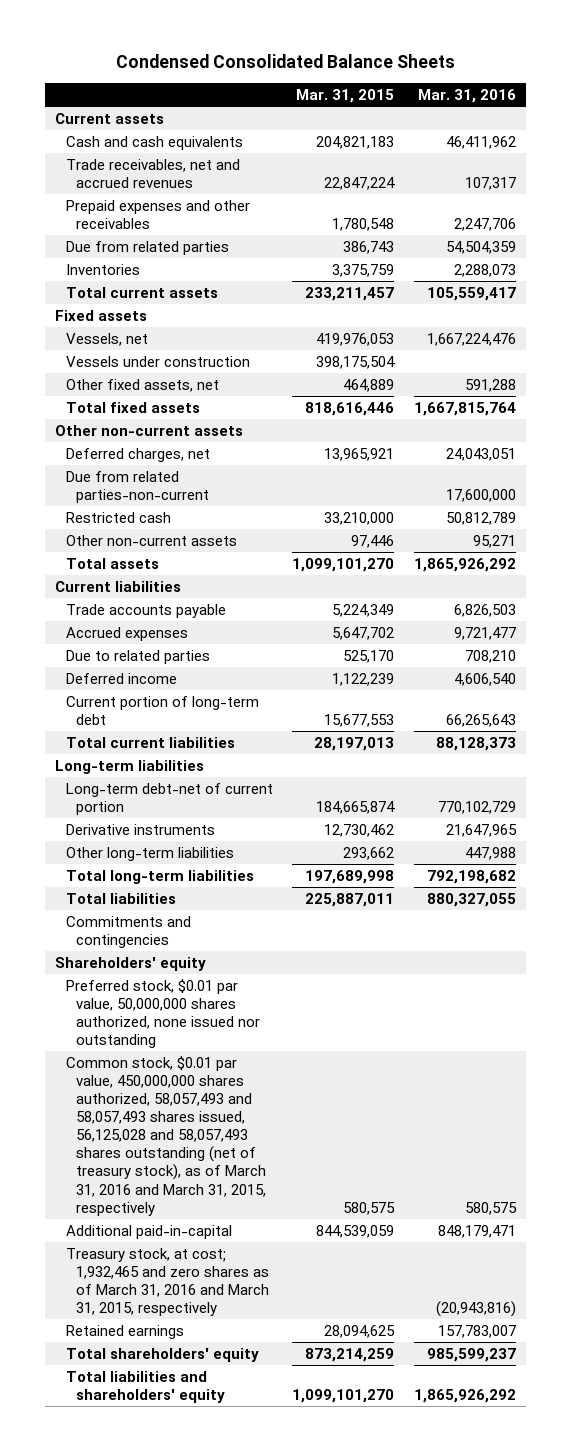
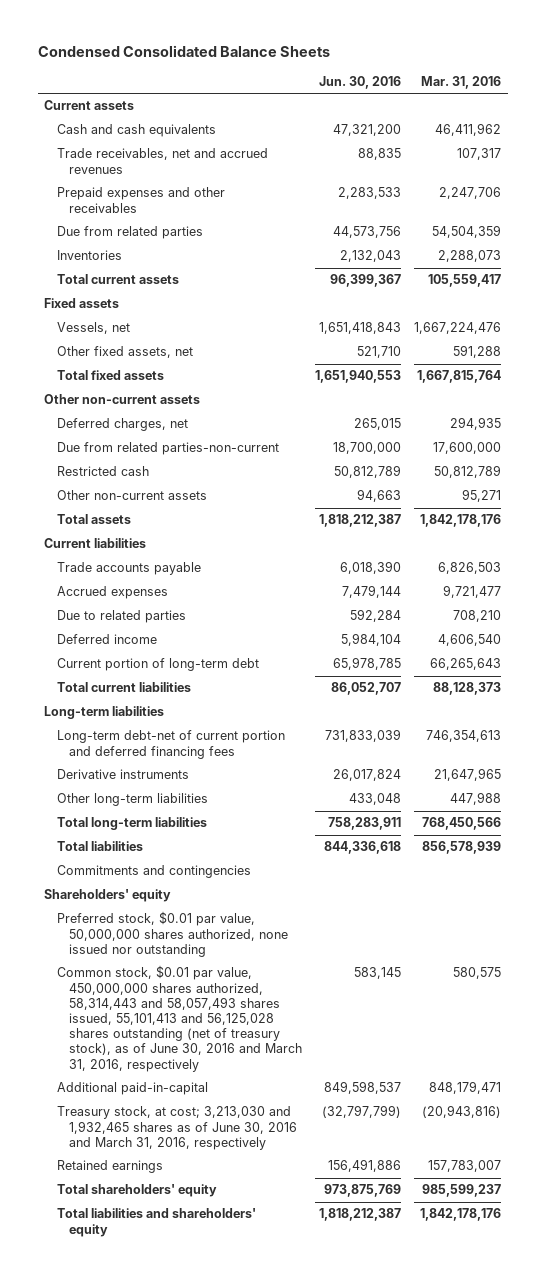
- | Mar. 31, 2015 | Mar. 31, 2016
+ | Jun. 30, 2016 | Mar. 31, 2016
- Vessels under construction | 398,175,504 |
- Deferred charges, net | 13,965,921 | 24,043,051
+ Deferred charges, net | 265,015 | 294,935
- Total assets | 1,099,101,270 | 1,865,926,292
+ Total assets | 1,818,212,387 | 1,842,178,176
- Long-term debt-net of current portion | 184,665,874 | 770,102,729
+ Long-term debt-net of current portion and deferred financing fees | 731,833,039 | 746,354,613
- Total long-term liabilities | 197,689,998 | 792,198,682
- Total liabilities | 225,887,011 | 880,327,055
+ Total long-term liabilities | 758,283,911 | 768,450,566
+ Total liabilities | 844,336,618 | 856,578,939
- Common stock, $0.01 par value, 450,000,000 shares authorized, 58,057,493 and 58,057,493 shares issued, 56,125,028 and 58,057,493 shares outstanding (net of treasury stock), as of March 31, 2016 and March 31, 2015, respectively | 580,575 | 580,575
+ Common stock, $0.01 par value, 450,000,000 shares authorized, 58,314,443 and 58,057,493 shares issued, 55,101,413 and 56,125,028 shares outstanding (net of treasury stock), as of June 30, 2016 and March 31, 2016, respectively | 583,145 | 580,575
- Treasury stock, at cost; 1,932,465 and zero shares as of March 31, 2016 and March 31, 2015, respectively | | (20,943,816)
+ Treasury stock, at cost; 3,213,030 and 1,932,465 shares as of June 30, 2016 and March 31, 2016, respectively | (32,797,799) | (20,943,816)
- Total liabilities and shareholders' equity | 1,099,101,270 | 1,865,926,292
+ Total liabilities and shareholders' equity | 1,818,212,387 | 1,842,178,176

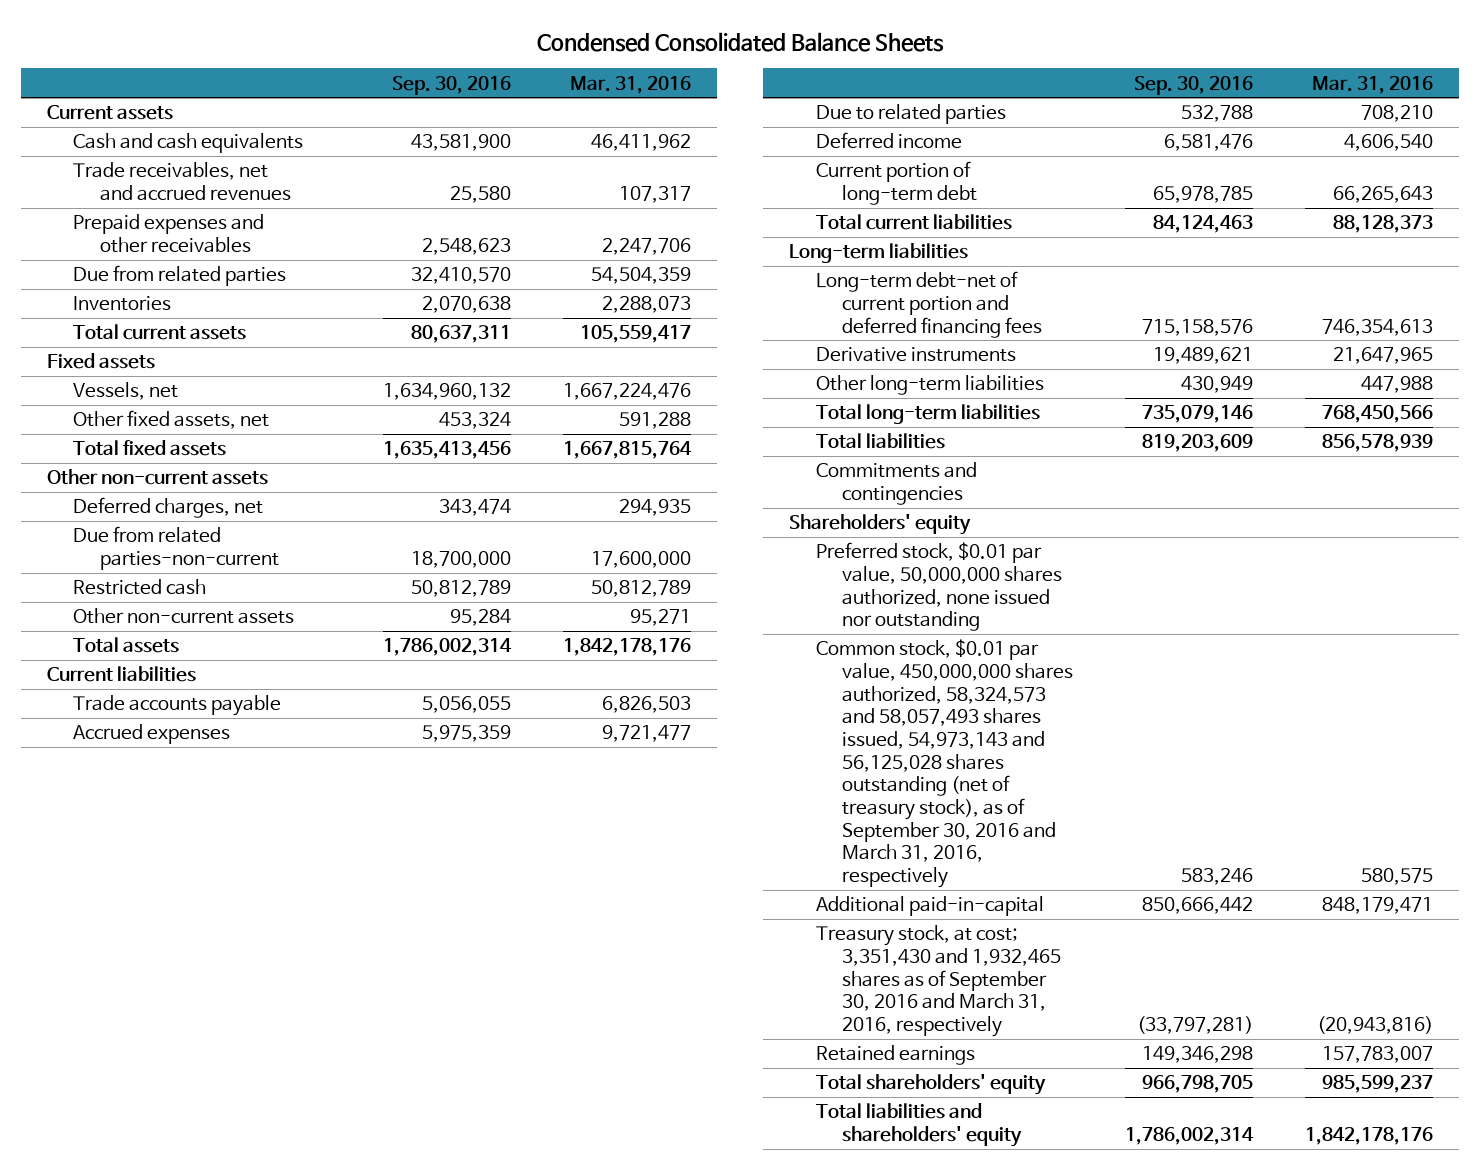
- | Jun. 30, 2016 | Mar. 31, 2016
+ | Sep. 30, 2016 | Mar. 31, 2016
- Common stock, $0.01 par value, 450,000,000 shares authorized, 58,314,443 and 58,057,493 shares issued, 55,101,413 and 56,125,028 shares outstanding (net of treasury stock), as of June 30, 2016 and March 31, 2016, respectively | 583,145 | 580,575
+ Common stock, $0.01 par value, 450,000,000 shares authorized, 58,324,573 and 58,057,493 shares issued, 54,973,143 and 56,125,028 shares outstanding (net of treasury stock), as of September 30, 2016 and March 31, 2016, respectively | 583,246 | 580,575
- Treasury stock, at cost; 3,213,030 and 1,932,465 shares as of June 30, 2016 and March 31, 2016, respectively | (32,797,799) | (20,943,816)
+ Treasury stock, at cost; 3,351,430 and 1,932,465 shares as of September 30, 2016 and March 31, 2016, respectively | (33,797,281) | (20,943,816)

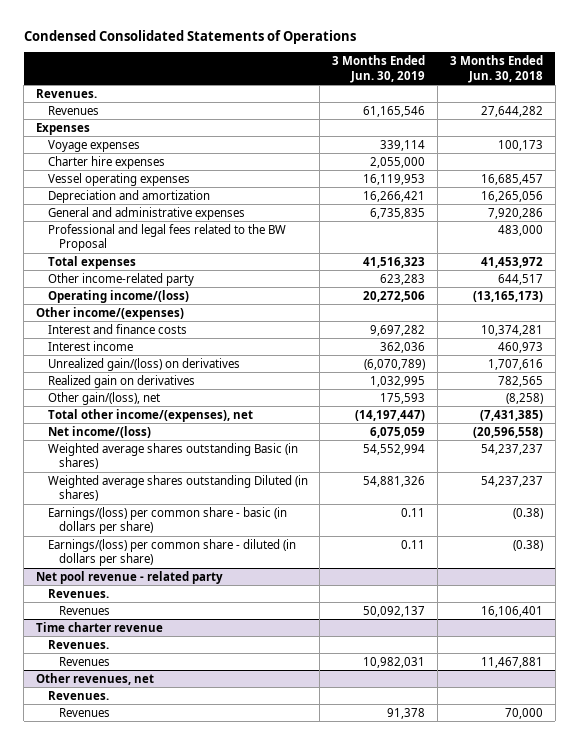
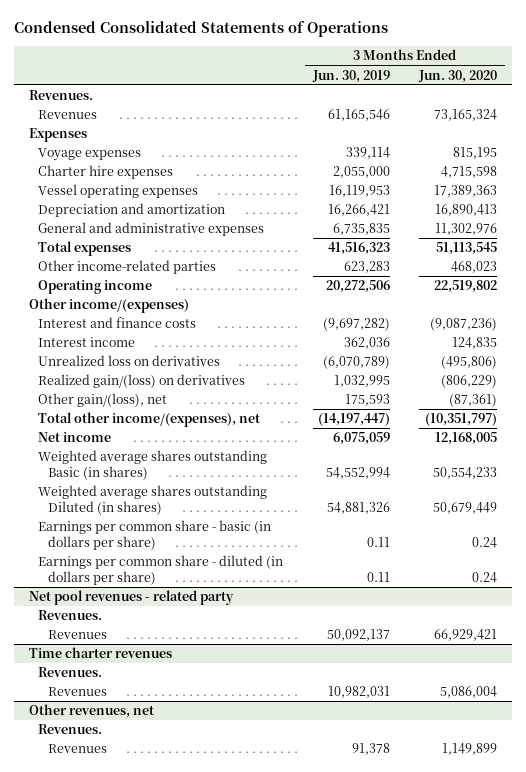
- | 3 Months Ended Jun. 30, 2019 | 3 Months Ended Jun. 30, 2018
+ | 3 Months Ended Jun. 30, 2019 | 3 Months Ended Jun. 30, 2020
- Professional and legal fees related to the BW Proposal | | 483,000
- Other income-related party | 623,283 | 644,517
- Operating income/(loss) | 20,272,506 | (13,165,173)
+ Other income-related parties | 623,283 | 468,023
+ Operating income | 20,272,506 | 22,519,802
- Interest and finance costs | 9,697,282 | 10,374,281
+ Interest and finance costs | (9,697,282) | (9,087,236)
- Unrealized gain/(loss) on derivatives | (6,070,789) | 1,707,616
- Realized gain on derivatives | 1,032,995 | 782,565
+ Unrealized loss on derivatives | (6,070,789) | (495,806)
+ Realized gain/(loss) on derivatives | 1,032,995 | (806,229)
- Net income/(loss) | 6,075,059 | (20,596,558)
+ Net income | 6,075,059 | 12,168,005
- Earnings/(loss) per common share - basic (in dollars per share) | 0.11 | (0.38)
- Earnings/(loss) per common share - diluted (in dollars per share) | 0.11 | (0.38)
- Net pool revenue - related party
+ Earnings per common share - basic (in dollars per share) | 0.11 | 0.24
+ Earnings per common share - diluted (in dollars per share) | 0.11 | 0.24
+ Net pool revenues - related party
- Time charter revenue
+ Time charter revenues

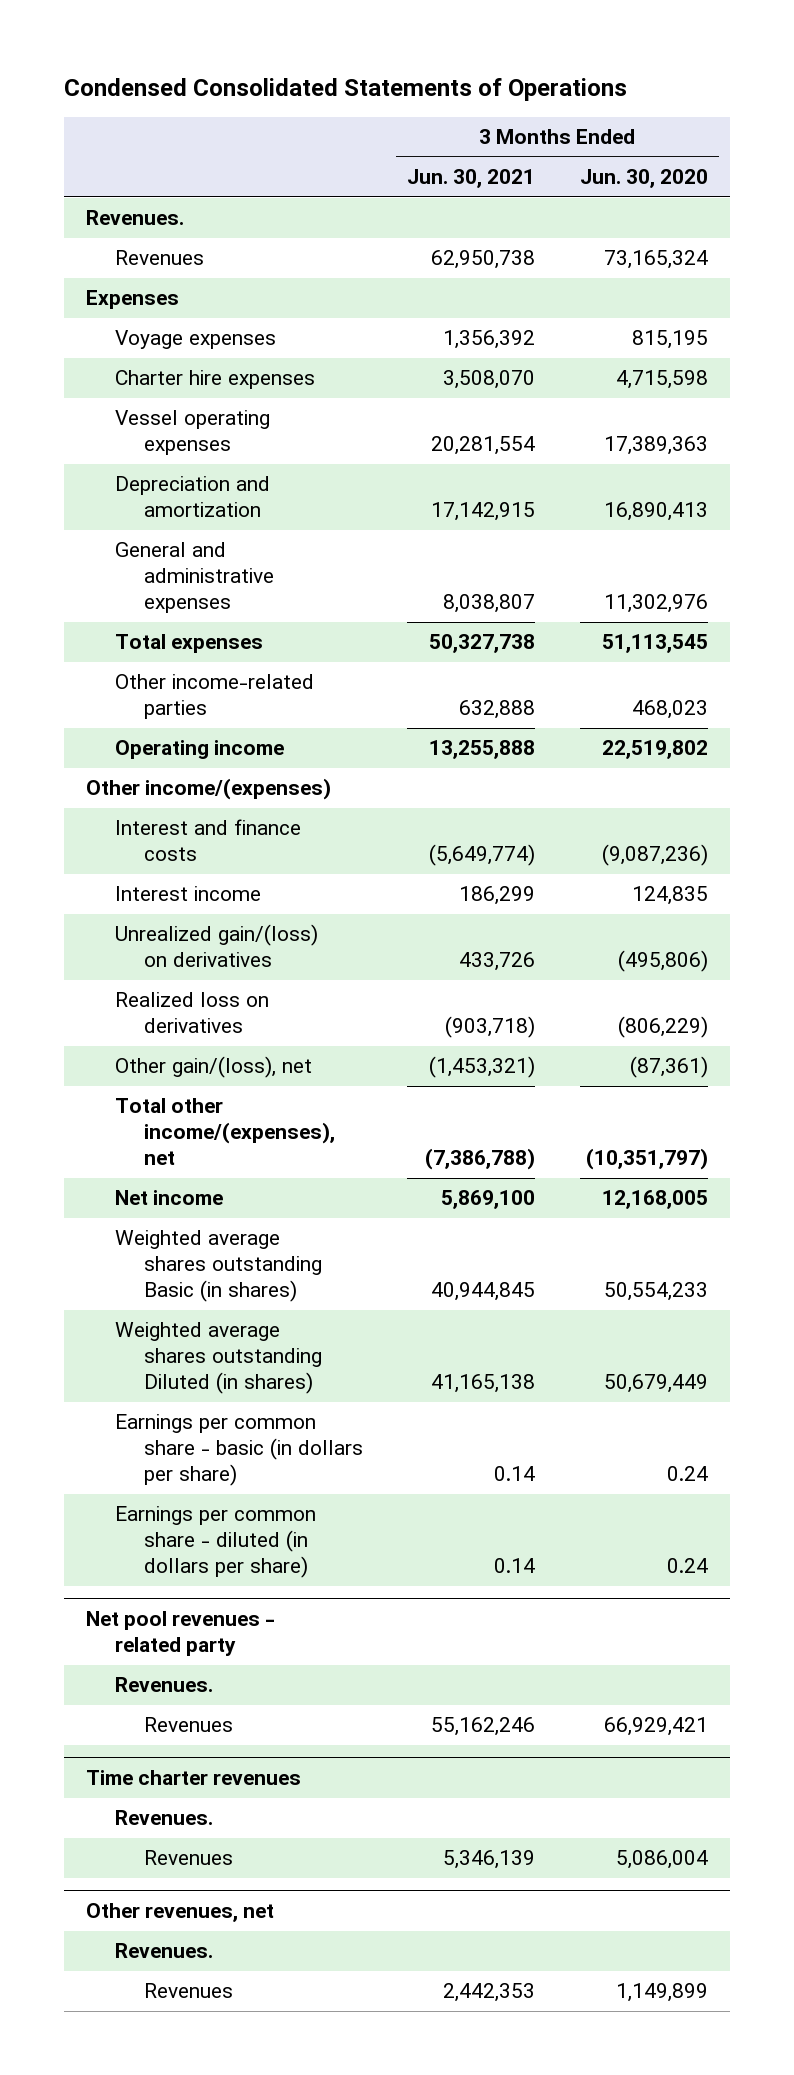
- | 3 Months Ended Jun. 30, 2019 | 3 Months Ended Jun. 30, 2020
+ | 3 Months Ended Jun. 30, 2021 | 3 Months Ended Jun. 30, 2020
- Unrealized loss on derivatives | (6,070,789) | (495,806)
- Realized gain/(loss) on derivatives | 1,032,995 | (806,229)
+ Unrealized gain/(loss) on derivatives | 433,726 | (495,806)
+ Realized loss on derivatives | (903,718) | (806,229)

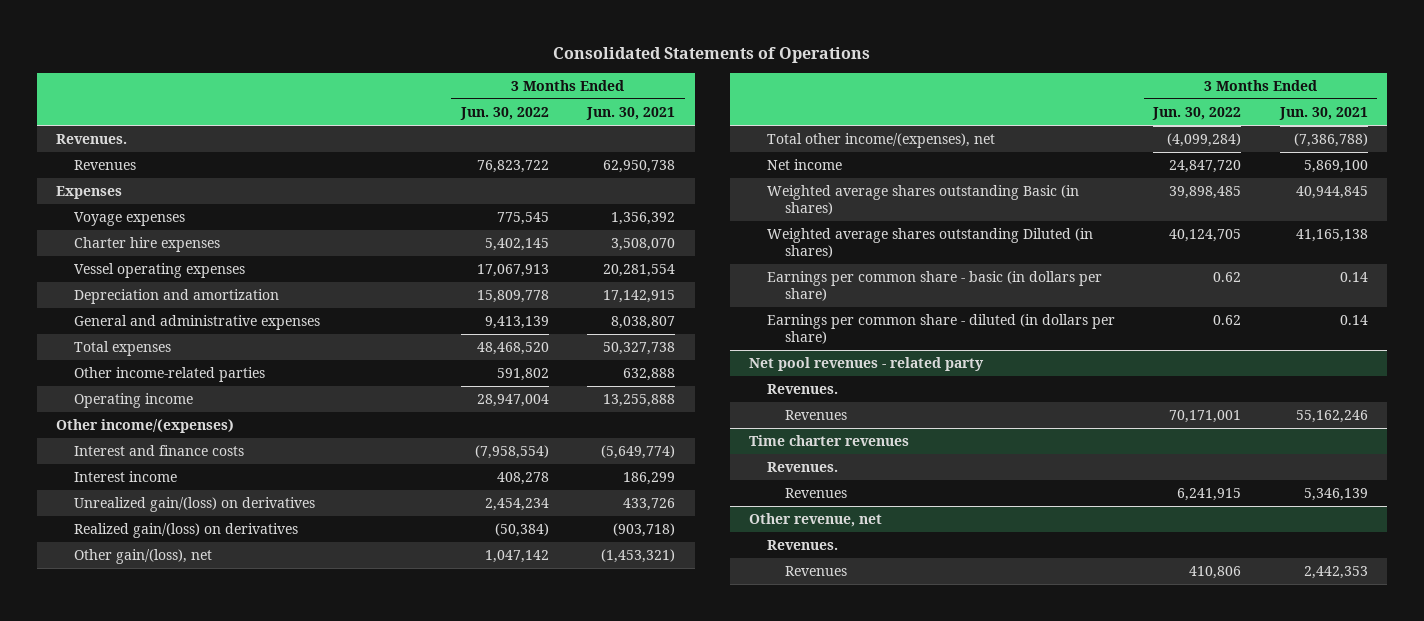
- Condensed Consolidated Statements of Operations
+ Consolidated Statements of Operations
- | 3 Months Ended Jun. 30, 2021 | 3 Months Ended Jun. 30, 2020
+ | 3 Months Ended Jun. 30, 2022 | 3 Months Ended Jun. 30, 2021
- Realized loss on derivatives | (903,718) | (806,229)
+ Realized gain/(loss) on derivatives | (50,384) | (903,718)
- Other revenues, net
+ Other revenue, net

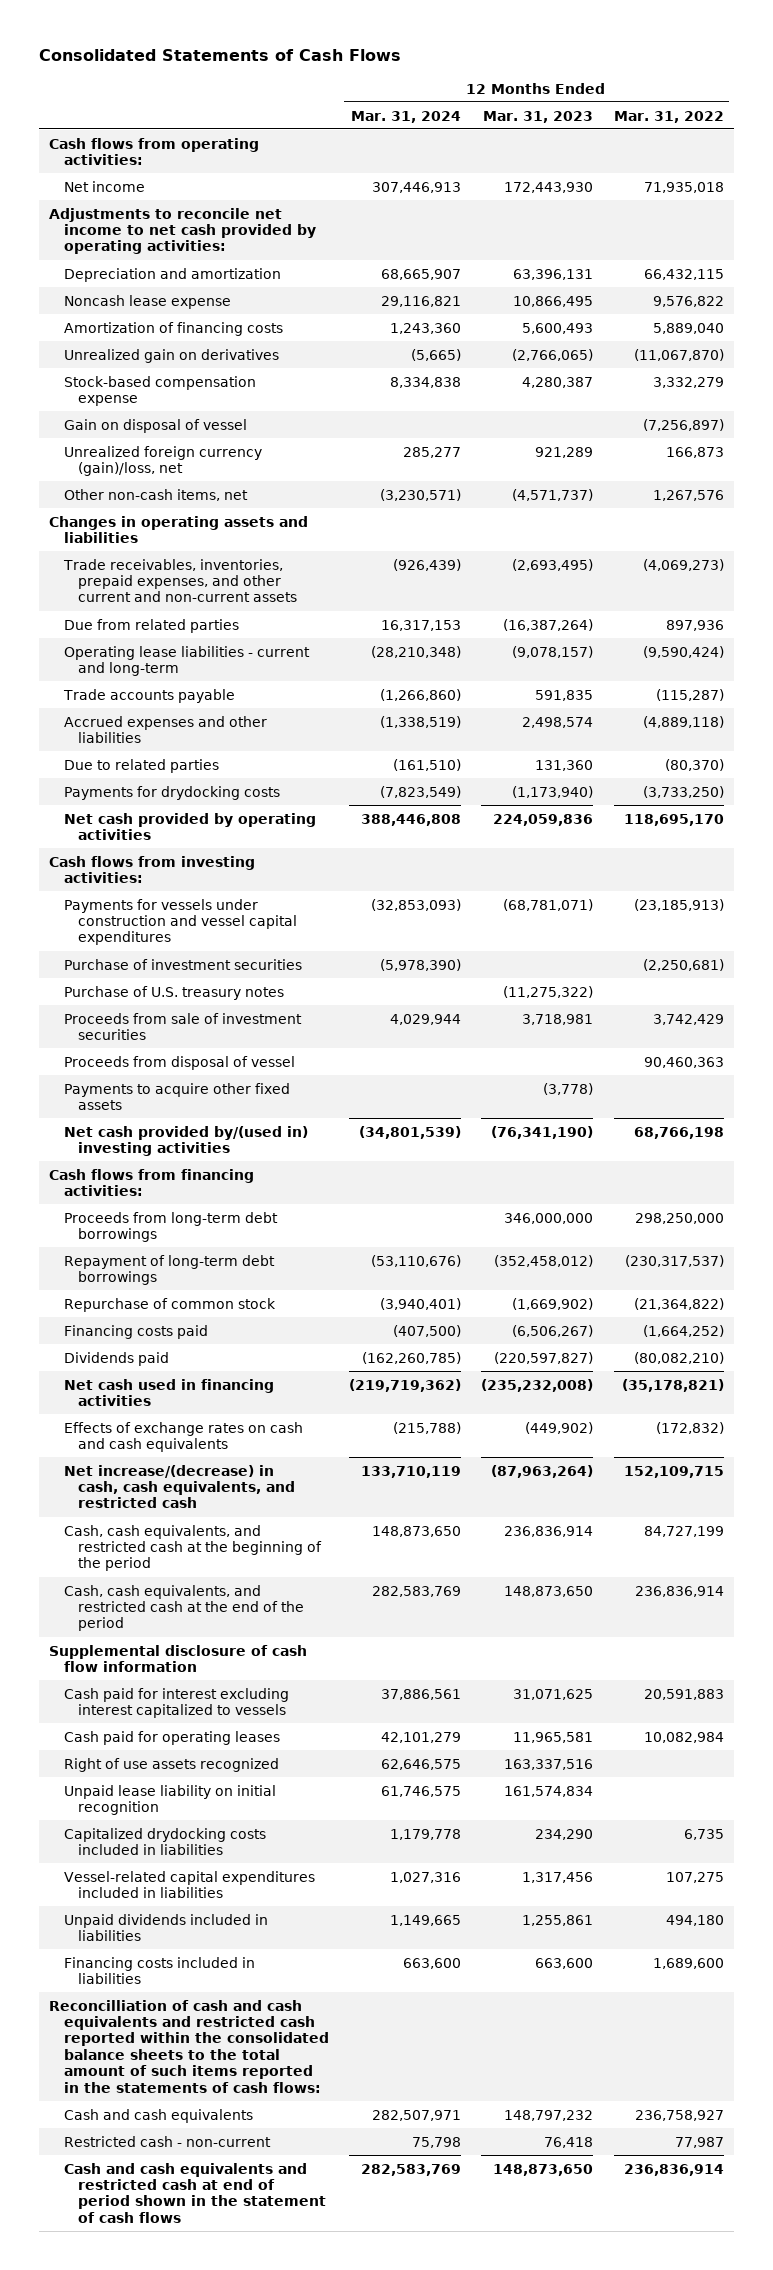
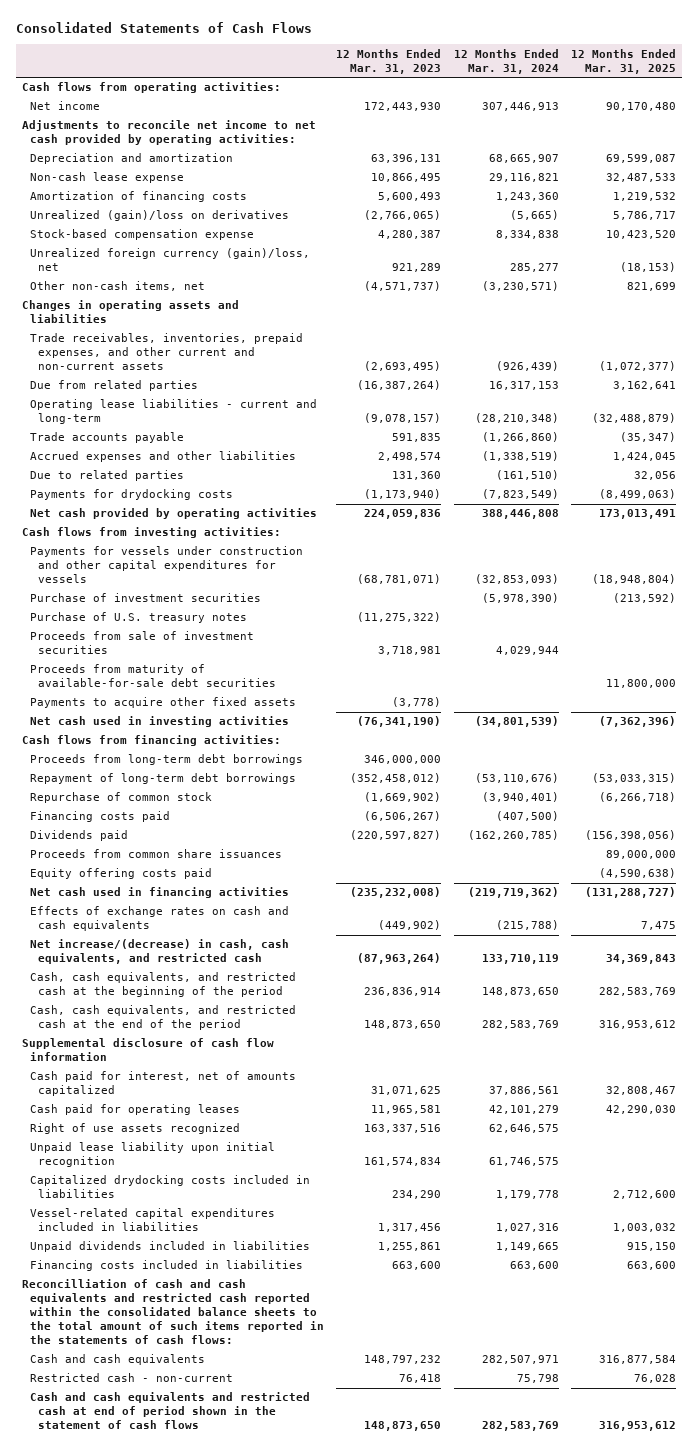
- | 12 Months Ended Mar. 31, 2024 | 12 Months Ended Mar. 31, 2023 | 12 Months Ended Mar. 31, 2022
+ | 12 Months Ended Mar. 31, 2023 | 12 Months Ended Mar. 31, 2024 | 12 Months Ended Mar. 31, 2025
- Noncash lease expense | 29,116,821 | 10,866,495 | 9,576,822
+ Non-cash lease expense | 10,866,495 | 29,116,821 | 32,487,533
- Unrealized gain on derivatives | (5,665) | (2,766,065) | (11,067,870)
+ Unrealized (gain)/loss on derivatives | (2,766,065) | (5,665) | 5,786,717
- Gain on disposal of vessel | | | (7,256,897)
- Payments for vessels under construction and vessel capital expenditures | (32,853,093) | (68,781,071) | (23,185,913)
+ Payments for vessels under construction and other capital expenditures for vessels | (68,781,071) | (32,853,093) | (18,948,804)
- Proceeds from disposal of vessel | | | 90,460,363
+ Proceeds from maturity of available-for-sale debt securities | | | 11,800,000
- Net cash provided by/(used in) investing activities | (34,801,539) | (76,341,190) | 68,766,198
+ Net cash used in investing activities | (76,341,190) | (34,801,539) | (7,362,396)
+ Proceeds from common share issuances | | | 89,000,000
+ Equity offering costs paid | | | (4,590,638)
- Cash paid for interest excluding interest capitalized to vessels | 37,886,561 | 31,071,625 | 20,591,883
+ Cash paid for interest, net of amounts capitalized | 31,071,625 | 37,886,561 | 32,808,467
- Unpaid lease liability on initial recognition | 61,746,575 | 161,574,834 |
+ Unpaid lease liability upon initial recognition | 161,574,834 | 61,746,575 |

